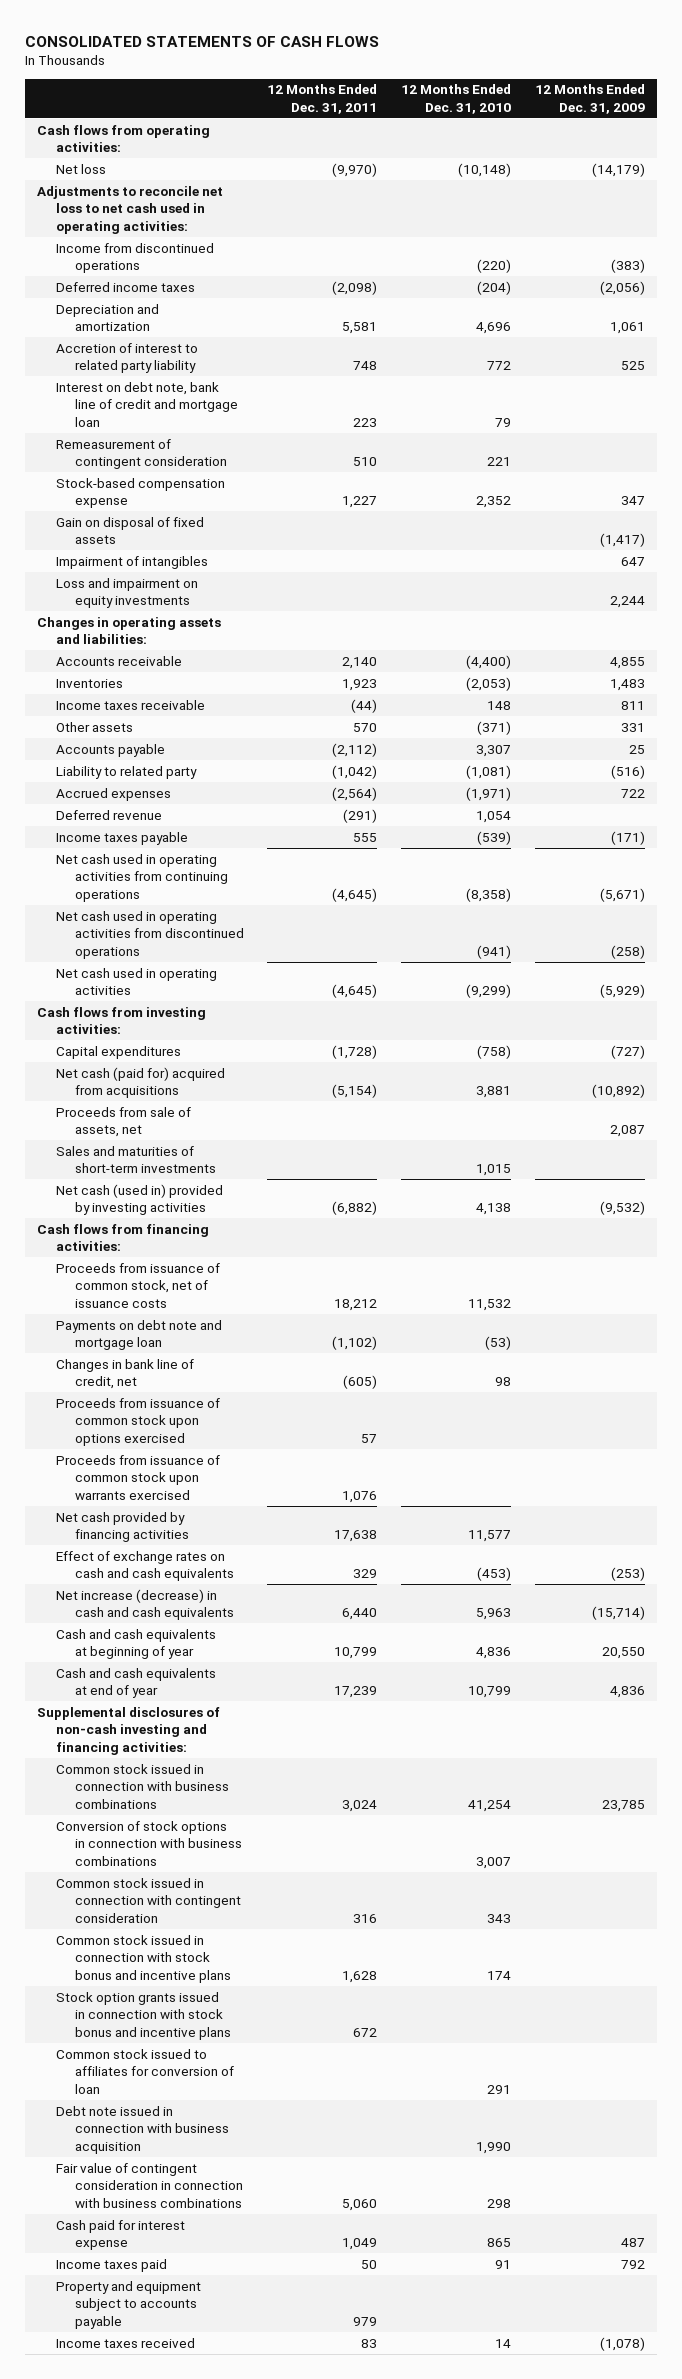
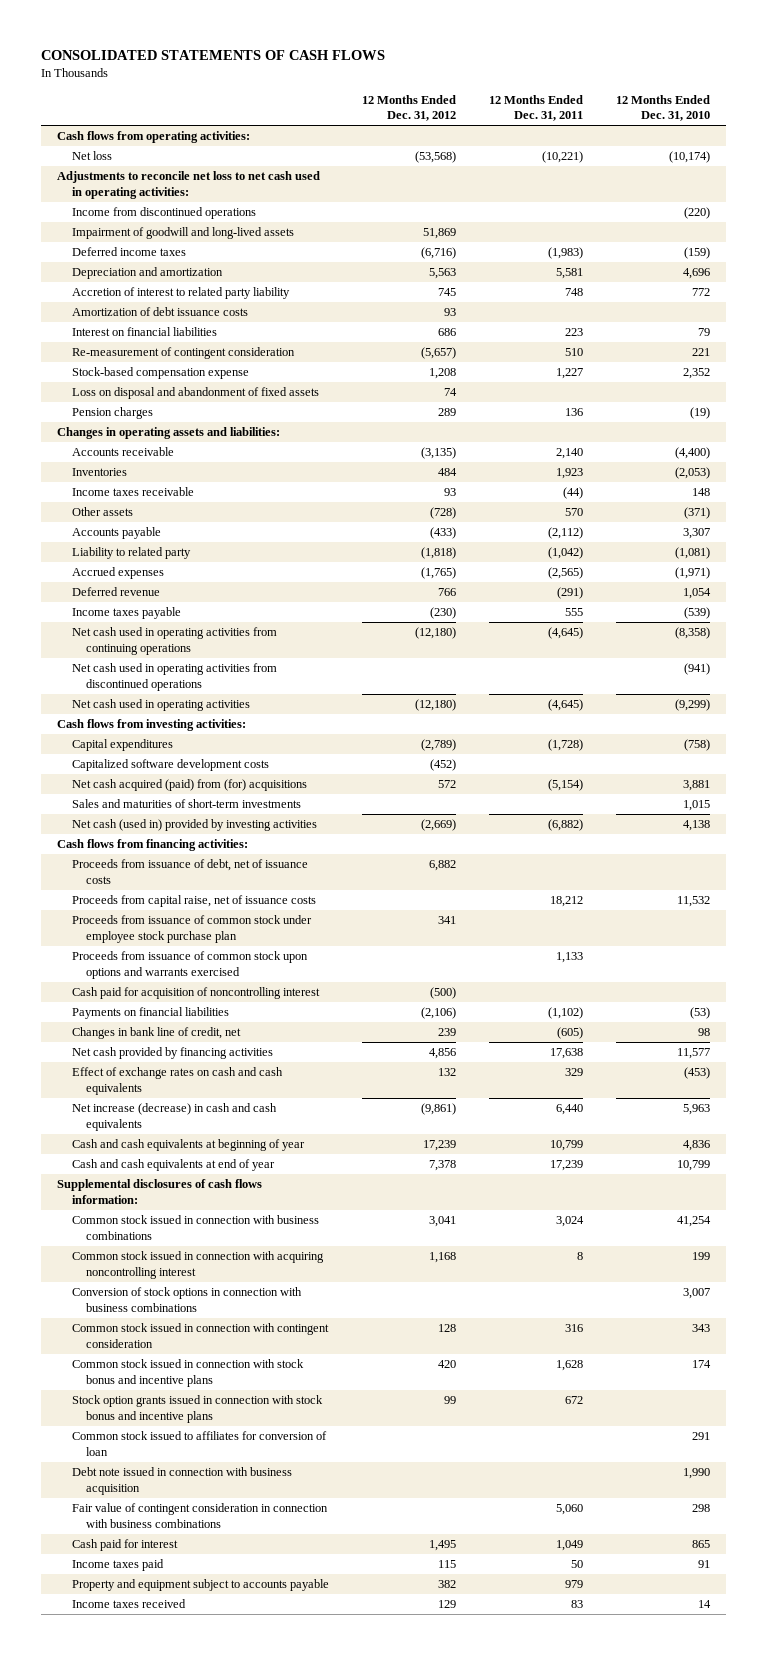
- | 12 Months Ended Dec. 31, 2011 | 12 Months Ended Dec. 31, 2010 | 12 Months Ended Dec. 31, 2009
+ | 12 Months Ended Dec. 31, 2012 | 12 Months Ended Dec. 31, 2011 | 12 Months Ended Dec. 31, 2010
- Net loss | (9,970) | (10,148) | (14,179)
+ Net loss | (53,568) | (10,221) | (10,174)
- Deferred income taxes | (2,098) | (204) | (2,056)
+ Impairment of goodwill and long-lived assets | 51,869 | |
+ Deferred income taxes | (6,716) | (1,983) | (159)
- Interest on debt note, bank line of credit and mortgage loan | 223 | 79 |
- Remeasurement of contingent consideration | 510 | 221 |
+ Amortization of debt issuance costs | 93 | |
+ Interest on financial liabilities | 686 | 223 | 79
+ Re-measurement of contingent consideration | (5,657) | 510 | 221
- Gain on disposal of fixed assets | | | (1,417)
- Impairment of intangibles | | | 647
- Loss and impairment on equity investments | | | 2,244
+ Loss on disposal and abandonment of fixed assets | 74 | |
+ Pension charges | 289 | 136 | (19)
- Accrued expenses | (2,564) | (1,971) | 722
+ Accrued expenses | (1,765) | (2,565) | (1,971)
- Net cash (paid for) acquired from acquisitions | (5,154) | 3,881 | (10,892)
- Proceeds from sale of assets, net | | | 2,087
+ Capitalized software development costs | (452) | |
+ Net cash acquired (paid) from (for) acquisitions | 572 | (5,154) | 3,881
- Proceeds from issuance of common stock, net of issuance costs | 18,212 | 11,532 |
- Payments on debt note and mortgage loan | (1,102) | (53) |
+ Proceeds from issuance of debt, net of issuance costs | 6,882 | |
+ Proceeds from capital raise, net of issuance costs | | 18,212 | 11,532
+ Proceeds from issuance of common stock under employee stock purchase plan | 341 | |
+ Proceeds from issuance of common stock upon options and warrants exercised | | 1,133 |
+ Cash paid for acquisition of noncontrolling interest | (500) | |
+ Payments on financial liabilities | (2,106) | (1,102) | (53)
- Proceeds from issuance of common stock upon options exercised | 57 | |
- Proceeds from issuance of common stock upon warrants exercised | 1,076 | |
- Supplemental disclosures of non-cash investing and financing activities:
+ Supplemental disclosures of cash flows information:
+ Common stock issued in connection with acquiring noncontrolling interest | 1,168 | 8 | 199
- Cash paid for interest expense | 1,049 | 865 | 487
+ Cash paid for interest | 1,495 | 1,049 | 865

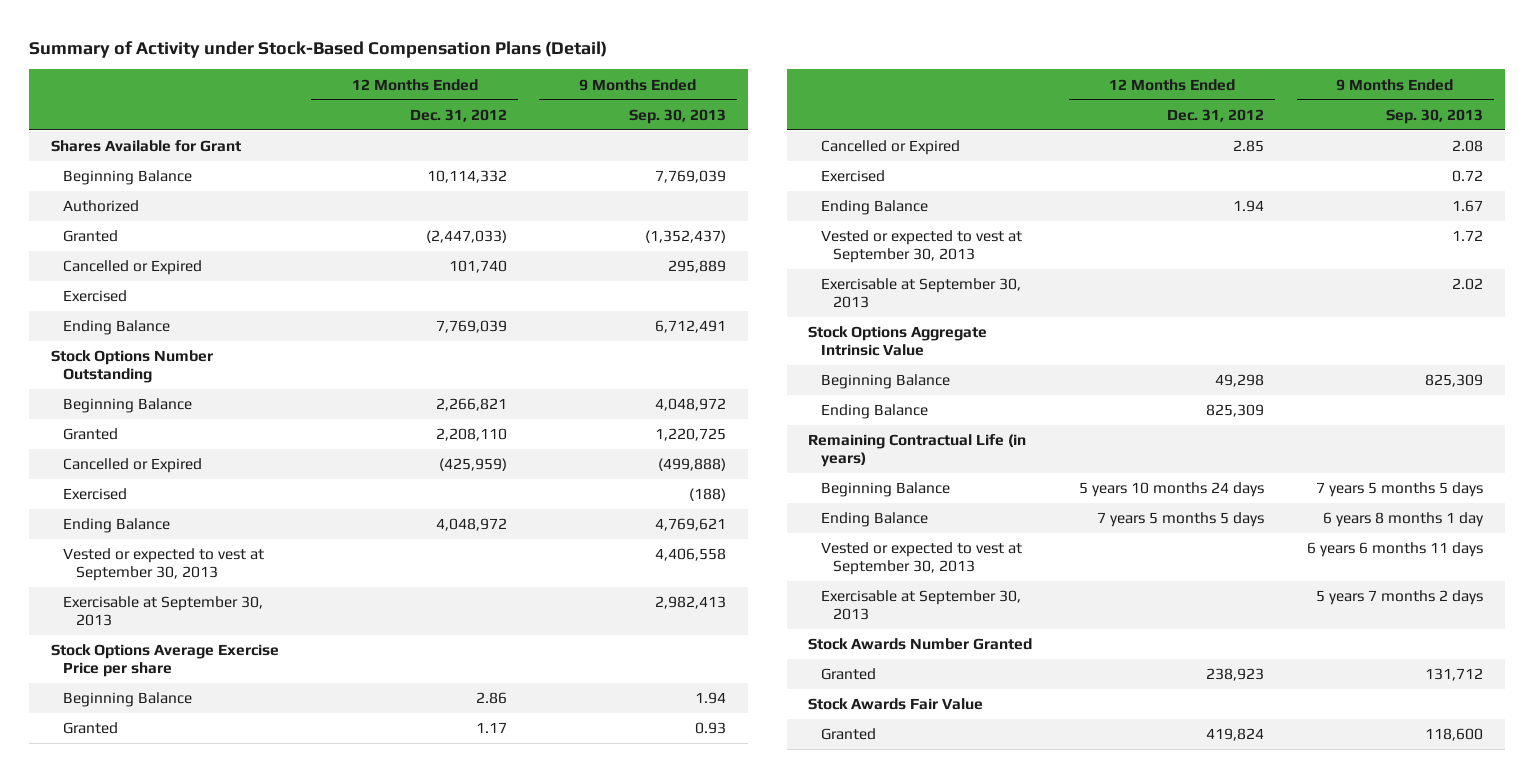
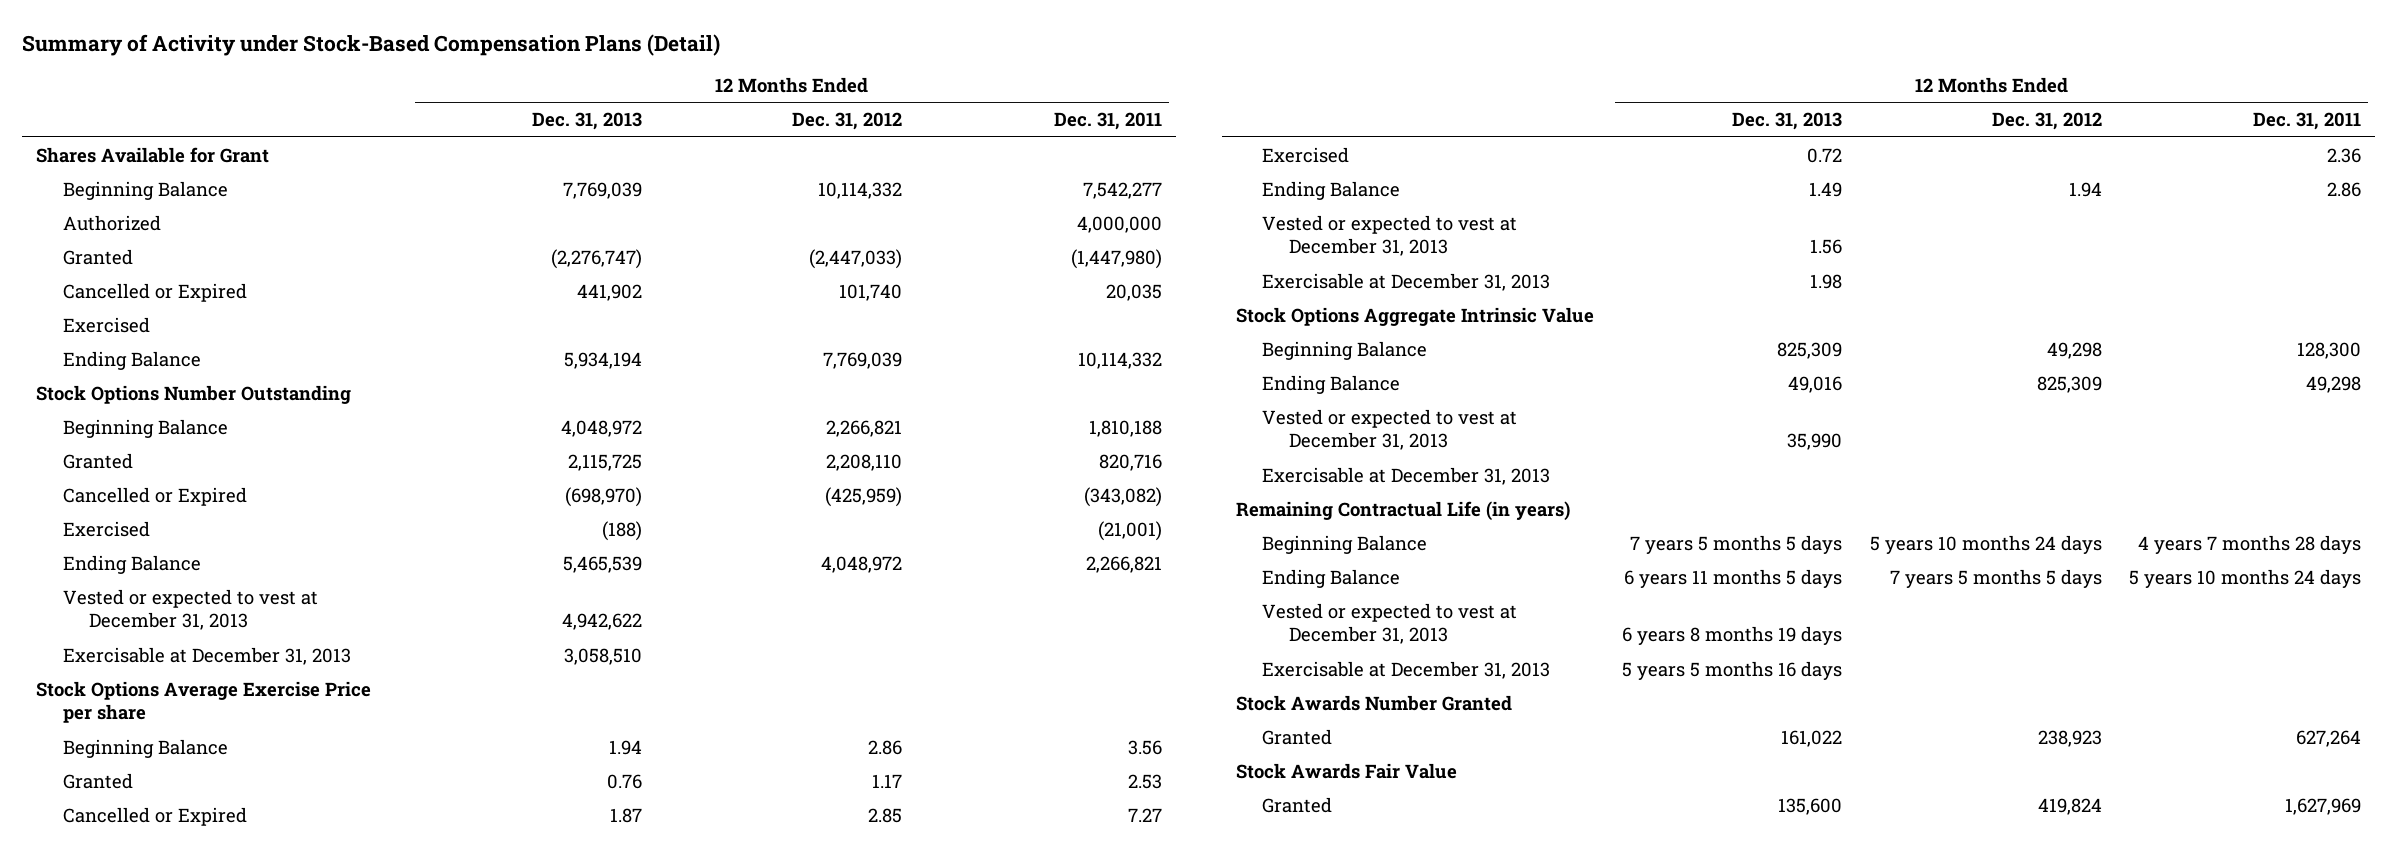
- | 12 Months Ended Dec. 31, 2012 | 9 Months Ended Sep. 30, 2013
+ | 12 Months Ended Dec. 31, 2013 | 12 Months Ended Dec. 31, 2012 | 12 Months Ended Dec. 31, 2011
- Vested or expected to vest at September 30, 2013 | | 4,406,558
- Exercisable at September 30, 2013 | | 2,982,413
+ Vested or expected to vest at December 31, 2013 | 4,942,622 | |
+ Exercisable at December 31, 2013 | 3,058,510 | |
- Vested or expected to vest at September 30, 2013 | | 1.72
- Exercisable at September 30, 2013 | | 2.02
+ Vested or expected to vest at December 31, 2013 | 1.56 | |
+ Exercisable at December 31, 2013 | 1.98 | |
+ Vested or expected to vest at December 31, 2013 | 35,990 | |
+ Exercisable at December 31, 2013
- Vested or expected to vest at September 30, 2013 | | 6 years 6 months 11 days
- Exercisable at September 30, 2013 | | 5 years 7 months 2 days
+ Vested or expected to vest at December 31, 2013 | 6 years 8 months 19 days | |
+ Exercisable at December 31, 2013 | 5 years 5 months 16 days | |

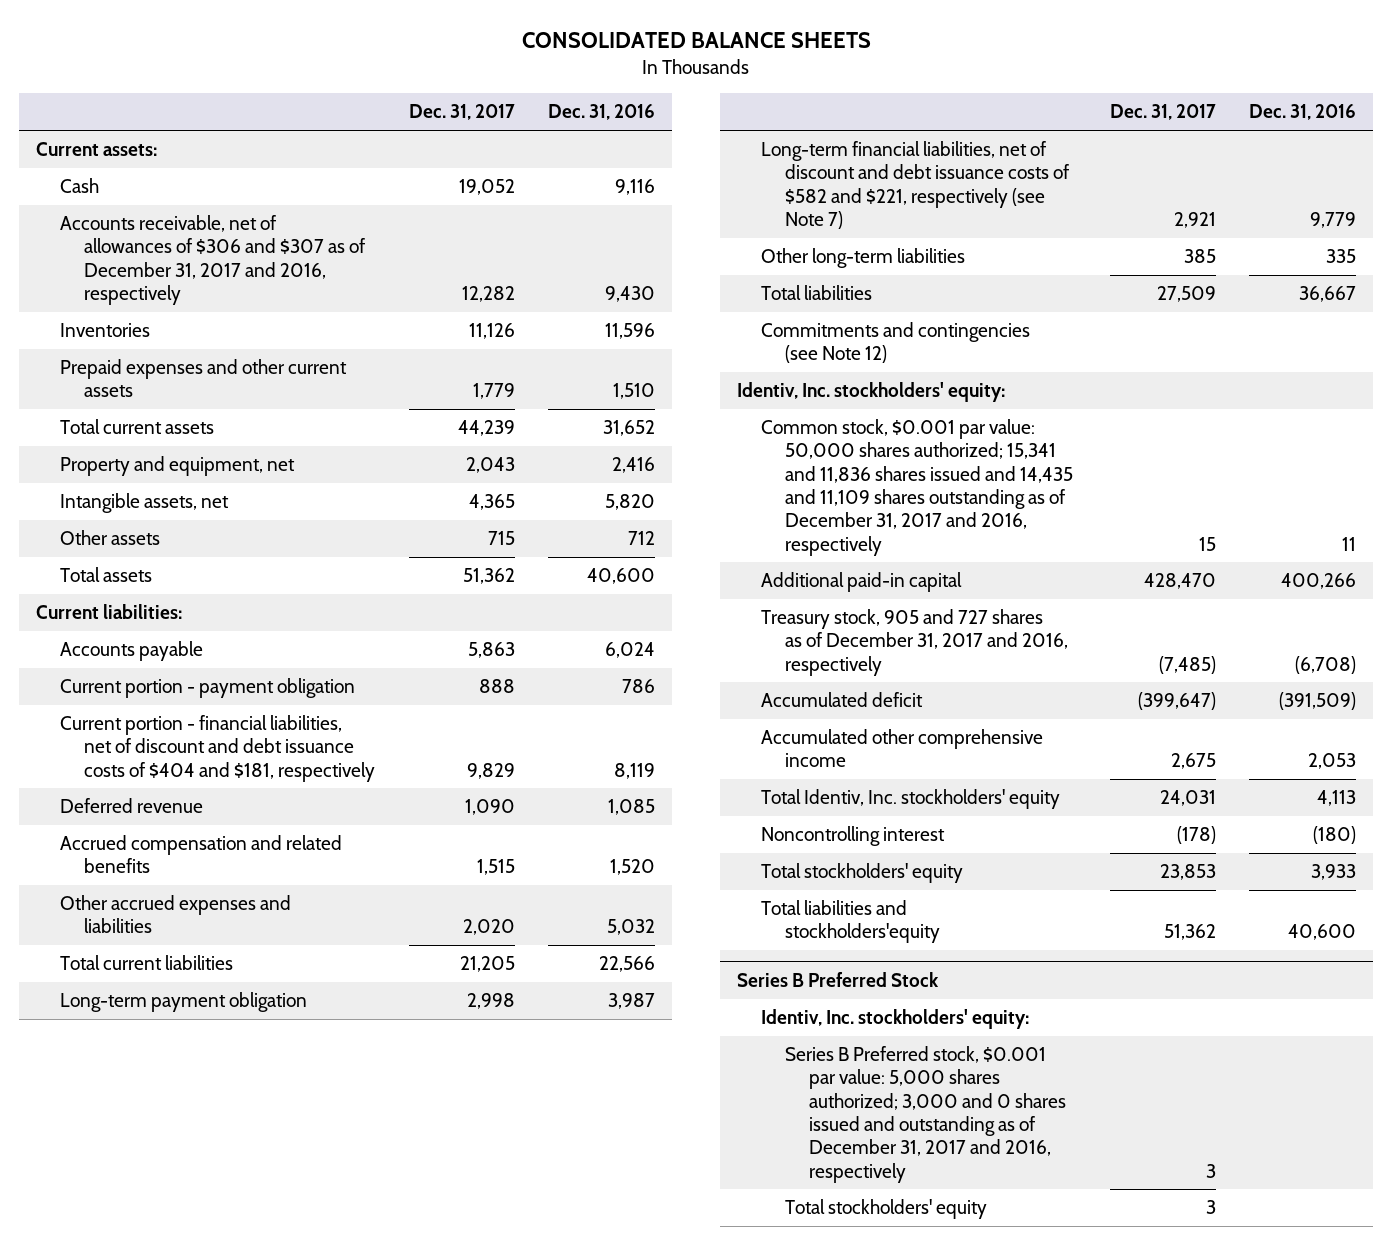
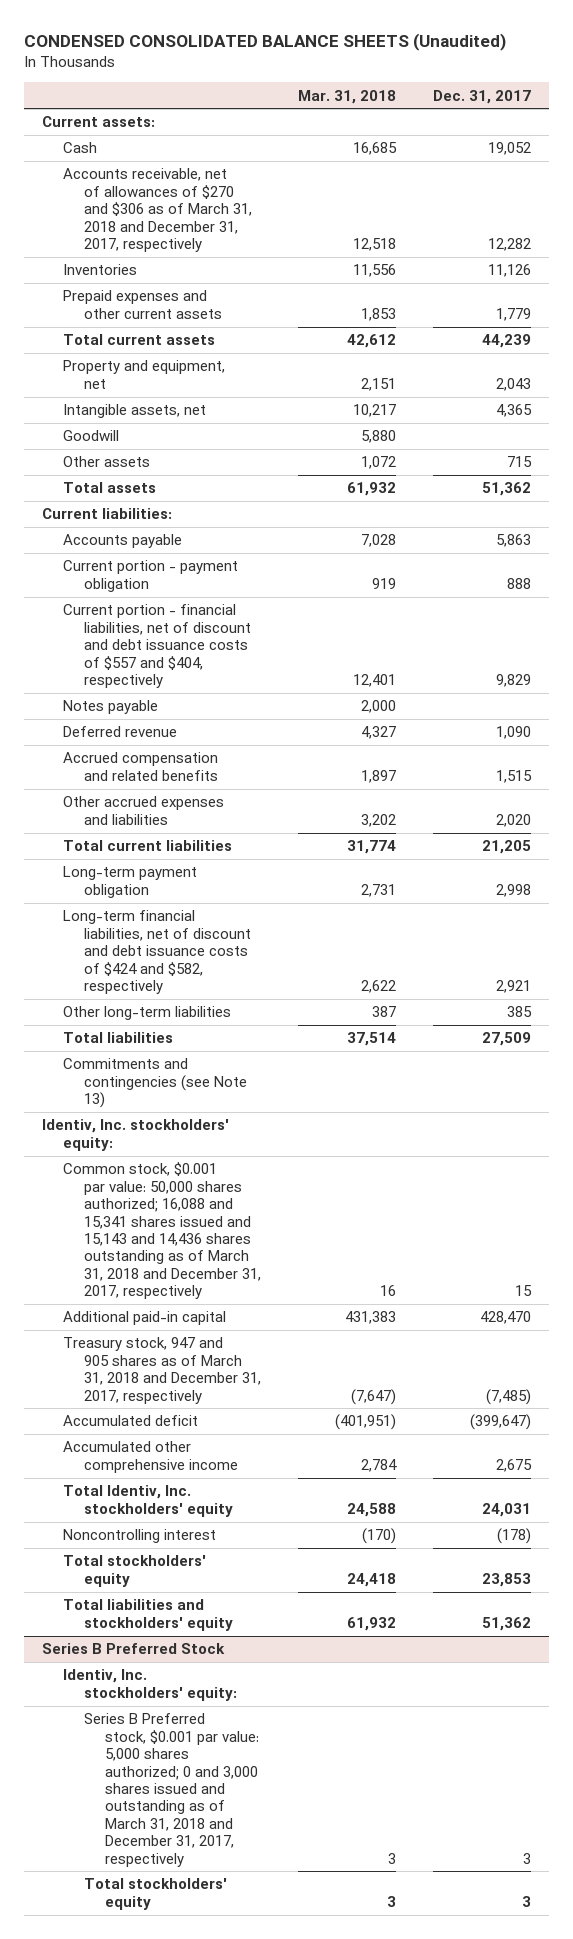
- CONSOLIDATED BALANCE SHEETS
+ CONDENSED CONSOLIDATED BALANCE SHEETS (Unaudited)
- | Dec. 31, 2017 | Dec. 31, 2016
+ | Mar. 31, 2018 | Dec. 31, 2017
- Accounts receivable, net of allowances of $306 and $307 as of December 31, 2017 and 2016, respectively | 12,282 | 9,430
+ Accounts receivable, net of allowances of $270 and $306 as of March 31, 2018 and December 31, 2017, respectively | 12,518 | 12,282
+ Goodwill | 5,880 |
- Current portion - financial liabilities, net of discount and debt issuance costs of $404 and $181, respectively | 9,829 | 8,119
+ Current portion - financial liabilities, net of discount and debt issuance costs of $557 and $404, respectively | 12,401 | 9,829
+ Notes payable | 2,000 |
- Long-term financial liabilities, net of discount and debt issuance costs of $582 and $221, respectively (see Note 7) | 2,921 | 9,779
+ Long-term financial liabilities, net of discount and debt issuance costs of $424 and $582, respectively | 2,622 | 2,921
- Commitments and contingencies (see Note 12)
+ Commitments and contingencies (see Note 13)
- Common stock, $0.001 par value: 50,000 shares authorized; 15,341 and 11,836 shares issued and 14,435 and 11,109 shares outstanding as of December 31, 2017 and 2016, respectively | 15 | 11
+ Common stock, $0.001 par value: 50,000 shares authorized; 16,088 and 15,341 shares issued and 15,143 and 14,436 shares outstanding as of March 31, 2018 and December 31, 2017, respectively | 16 | 15
- Treasury stock, 905 and 727 shares as of December 31, 2017 and 2016, respectively | (7,485) | (6,708)
+ Treasury stock, 947 and 905 shares as of March 31, 2018 and December 31, 2017, respectively | (7,647) | (7,485)
- Total liabilities and stockholders'equity | 51,362 | 40,600
+ Total liabilities and stockholders' equity | 61,932 | 51,362
@ Series B Preferred Stock
- Series B Preferred stock, $0.001 par value: 5,000 shares authorized; 3,000 and 0 shares issued and outstanding as of December 31, 2017 and 2016, respectively | 3 |
+ Series B Preferred stock, $0.001 par value: 5,000 shares authorized; 0 and 3,000 shares issued and outstanding as of March 31, 2018 and December 31, 2017, respectively | 3 | 3

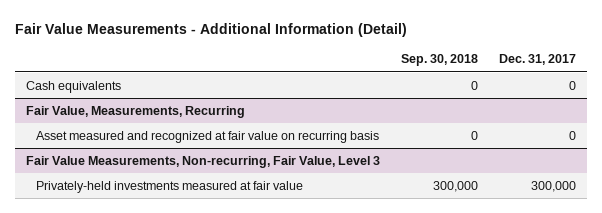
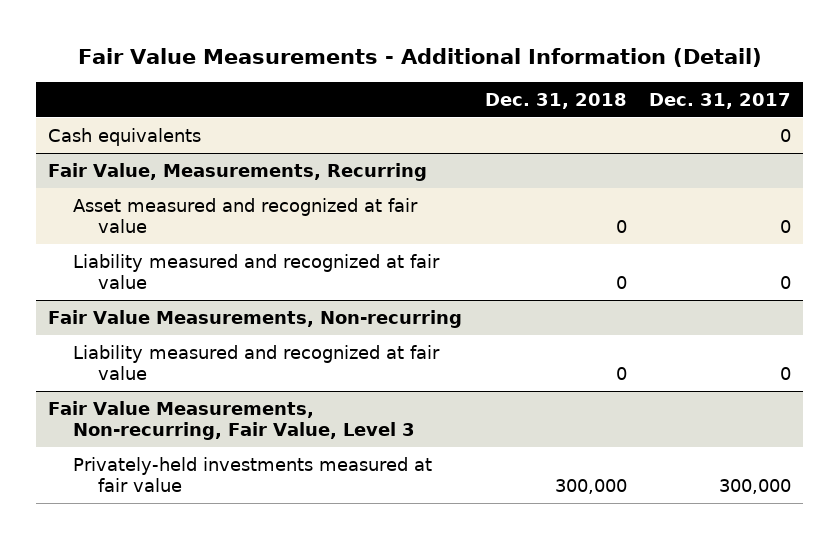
- | Sep. 30, 2018 | Dec. 31, 2017
+ | Dec. 31, 2018 | Dec. 31, 2017
@ Fair Value, Measurements, Recurring
- Asset measured and recognized at fair value on recurring basis | 0 | 0
+ Asset measured and recognized at fair value | 0 | 0
+ Liability measured and recognized at fair value | 0 | 0
+ Fair Value Measurements, Non-recurring
+ Liability measured and recognized at fair value | 0 | 0

